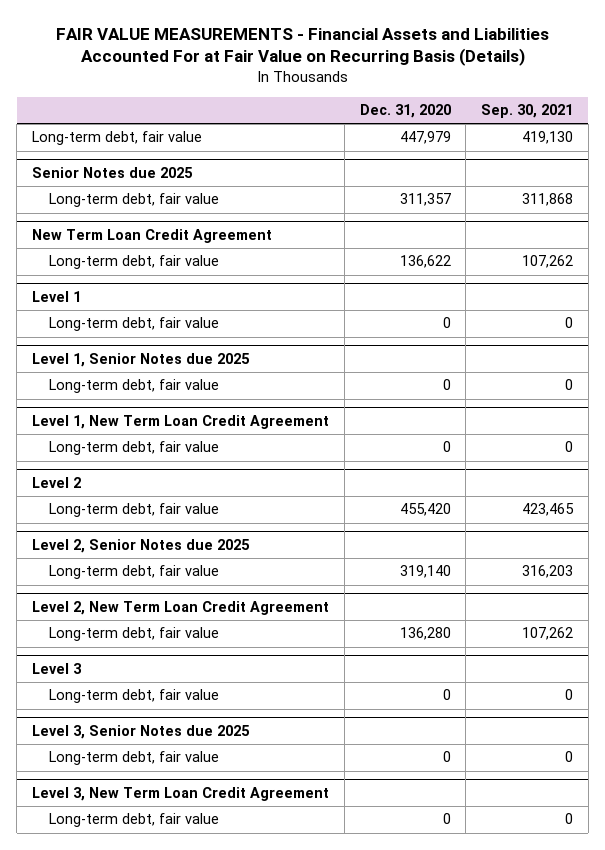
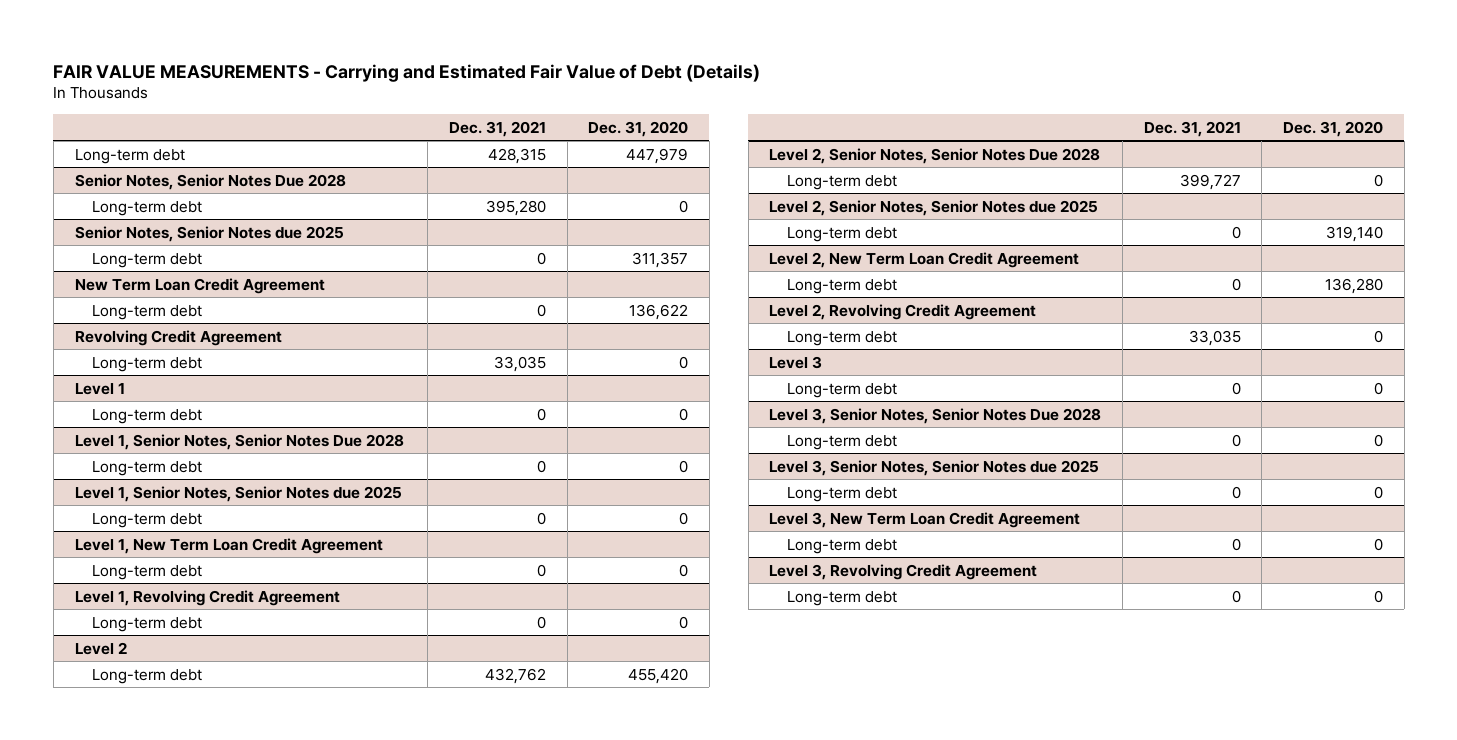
- FAIR VALUE MEASUREMENTS - Financial Assets and Liabilities Accounted For at Fair Value on Recurring Basis (Details)
+ FAIR VALUE MEASUREMENTS - Carrying and Estimated Fair Value of Debt (Details)
- | Dec. 31, 2020 | Sep. 30, 2021
+ | Dec. 31, 2021 | Dec. 31, 2020
- Long-term debt, fair value | 447,979 | 419,130
- Senior Notes due 2025
- Long-term debt, fair value | 311,357 | 311,868
+ Long-term debt | 428,315 | 447,979
+ Senior Notes, Senior Notes Due 2028
+ Long-term debt | 395,280 | 0
+ Senior Notes, Senior Notes due 2025
+ Long-term debt | 0 | 311,357
@ New Term Loan Credit Agreement
- Long-term debt, fair value | 136,622 | 107,262
+ Long-term debt | 0 | 136,622
+ Revolving Credit Agreement
+ Long-term debt | 33,035 | 0
@ Level 1
- Long-term debt, fair value | 0 | 0
- Level 1, Senior Notes due 2025
- Long-term debt, fair value | 0 | 0
@ Level 1
+ Long-term debt | 0 | 0
+ Level 1, Senior Notes, Senior Notes Due 2028
+ Long-term debt | 0 | 0
+ Level 1, Senior Notes, Senior Notes due 2025
+ Long-term debt | 0 | 0
@ Level 1, New Term Loan Credit Agreement
- Long-term debt, fair value | 0 | 0
+ Long-term debt | 0 | 0
+ Level 1, Revolving Credit Agreement
+ Long-term debt | 0 | 0
@ Level 2
- Long-term debt, fair value | 455,420 | 423,465
- Level 2, Senior Notes due 2025
- Long-term debt, fair value | 319,140 | 316,203
@ Level 2
+ Long-term debt | 432,762 | 455,420
+ Level 2, Senior Notes, Senior Notes Due 2028
+ Long-term debt | 399,727 | 0
+ Level 2, Senior Notes, Senior Notes due 2025
+ Long-term debt | 0 | 319,140
@ Level 2, New Term Loan Credit Agreement
- Long-term debt, fair value | 136,280 | 107,262
+ Long-term debt | 0 | 136,280
+ Level 2, Revolving Credit Agreement
+ Long-term debt | 33,035 | 0
@ Level 3
- Long-term debt, fair value | 0 | 0
- Level 3, Senior Notes due 2025
- Long-term debt, fair value | 0 | 0
@ Level 3
+ Long-term debt | 0 | 0
+ Level 3, Senior Notes, Senior Notes Due 2028
+ Long-term debt | 0 | 0
+ Level 3, Senior Notes, Senior Notes due 2025
+ Long-term debt | 0 | 0
@ Level 3, New Term Loan Credit Agreement
- Long-term debt, fair value | 0 | 0
+ Long-term debt | 0 | 0
+ Level 3, Revolving Credit Agreement
+ Long-term debt | 0 | 0

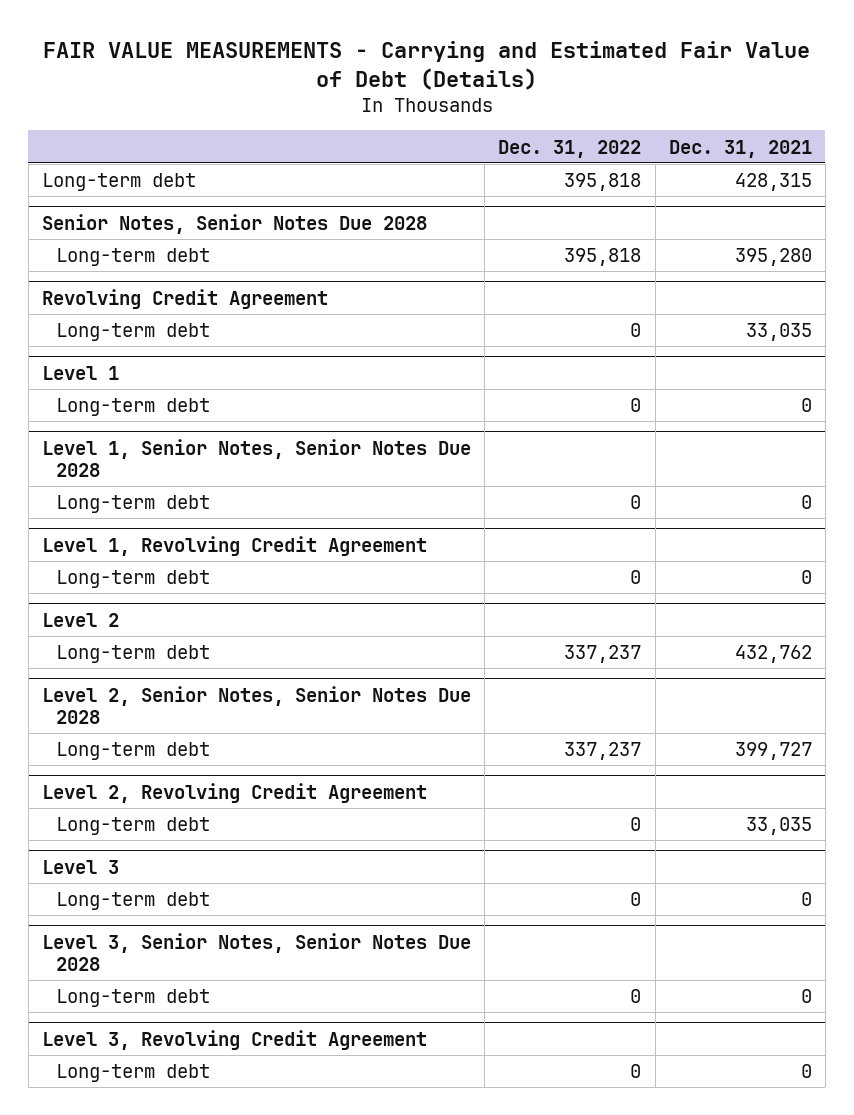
- | Dec. 31, 2021 | Dec. 31, 2020
+ | Dec. 31, 2022 | Dec. 31, 2021
- Senior Notes, Senior Notes due 2025
- Long-term debt | 0 | 311,357
- New Term Loan Credit Agreement
- Long-term debt | 0 | 136,622
- Level 1, Senior Notes, Senior Notes due 2025
- Long-term debt | 0 | 0
- Level 1, New Term Loan Credit Agreement
- Long-term debt | 0 | 0
- Level 2, Senior Notes, Senior Notes due 2025
- Long-term debt | 0 | 319,140
- Level 2, New Term Loan Credit Agreement
- Long-term debt | 0 | 136,280
- Level 3, Senior Notes, Senior Notes due 2025
- Long-term debt | 0 | 0
- Level 3, New Term Loan Credit Agreement
- Long-term debt | 0 | 0

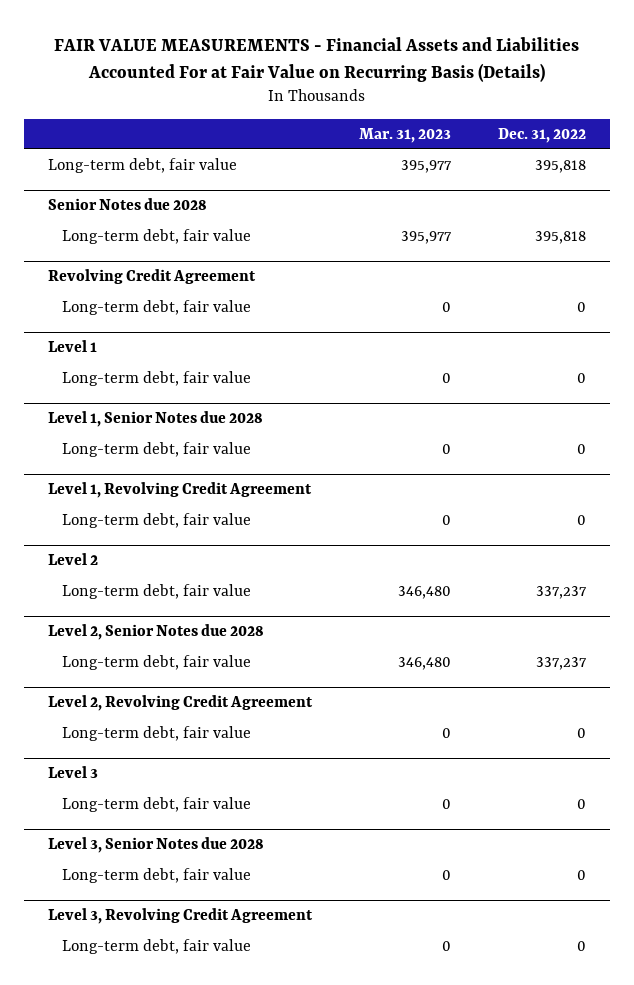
- FAIR VALUE MEASUREMENTS - Carrying and Estimated Fair Value of Debt (Details)
+ FAIR VALUE MEASUREMENTS - Financial Assets and Liabilities Accounted For at Fair Value on Recurring Basis (Details)
- | Dec. 31, 2022 | Dec. 31, 2021
+ | Mar. 31, 2023 | Dec. 31, 2022
- Long-term debt | 395,818 | 428,315
- Senior Notes, Senior Notes Due 2028
- Long-term debt | 395,818 | 395,280
+ Long-term debt, fair value | 395,977 | 395,818
+ Senior Notes due 2028
+ Long-term debt, fair value | 395,977 | 395,818
@ Revolving Credit Agreement
- Long-term debt | 0 | 33,035
+ Long-term debt, fair value | 0 | 0
@ Level 1
- Long-term debt | 0 | 0
- Level 1, Senior Notes, Senior Notes Due 2028
- Long-term debt | 0 | 0
@ Level 1
+ Long-term debt, fair value | 0 | 0
+ Level 1, Senior Notes due 2028
+ Long-term debt, fair value | 0 | 0
@ Level 1, Revolving Credit Agreement
- Long-term debt | 0 | 0
+ Long-term debt, fair value | 0 | 0
@ Level 2
- Long-term debt | 337,237 | 432,762
- Level 2, Senior Notes, Senior Notes Due 2028
- Long-term debt | 337,237 | 399,727
@ Level 2
+ Long-term debt, fair value | 346,480 | 337,237
+ Level 2, Senior Notes due 2028
+ Long-term debt, fair value | 346,480 | 337,237
@ Level 2, Revolving Credit Agreement
- Long-term debt | 0 | 33,035
+ Long-term debt, fair value | 0 | 0
@ Level 3
- Long-term debt | 0 | 0
- Level 3, Senior Notes, Senior Notes Due 2028
- Long-term debt | 0 | 0
@ Level 3
+ Long-term debt, fair value | 0 | 0
+ Level 3, Senior Notes due 2028
+ Long-term debt, fair value | 0 | 0
@ Level 3, Revolving Credit Agreement
- Long-term debt | 0 | 0
+ Long-term debt, fair value | 0 | 0

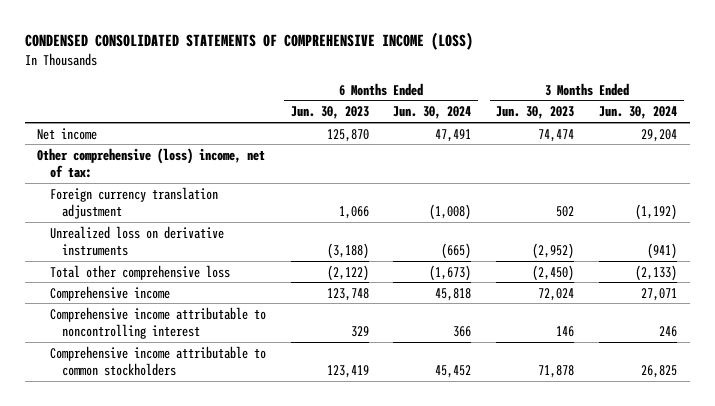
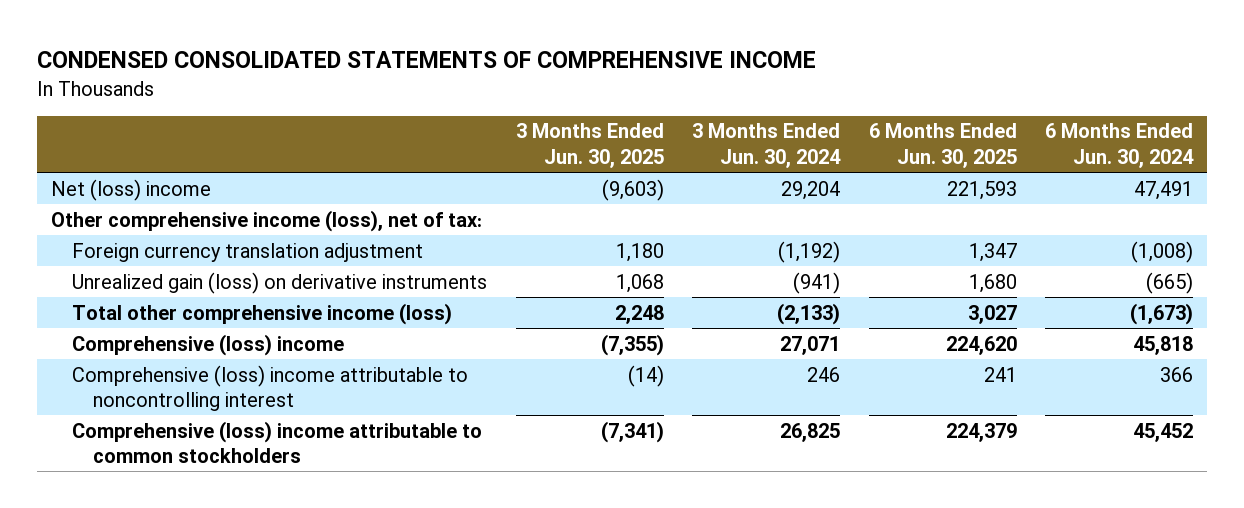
- CONDENSED CONSOLIDATED STATEMENTS OF COMPREHENSIVE INCOME (LOSS)
+ CONDENSED CONSOLIDATED STATEMENTS OF COMPREHENSIVE INCOME
- | 6 Months Ended Jun. 30, 2023 | 6 Months Ended Jun. 30, 2024 | 3 Months Ended Jun. 30, 2023 | 3 Months Ended Jun. 30, 2024
+ | 3 Months Ended Jun. 30, 2025 | 3 Months Ended Jun. 30, 2024 | 6 Months Ended Jun. 30, 2025 | 6 Months Ended Jun. 30, 2024
- Net income | 125,870 | 47,491 | 74,474 | 29,204
- Other comprehensive (loss) income, net of tax:
+ Net (loss) income | (9,603) | 29,204 | 221,593 | 47,491
+ Other comprehensive income (loss), net of tax:
- Unrealized loss on derivative instruments | (3,188) | (665) | (2,952) | (941)
- Total other comprehensive loss | (2,122) | (1,673) | (2,450) | (2,133)
- Comprehensive income | 123,748 | 45,818 | 72,024 | 27,071
- Comprehensive income attributable to noncontrolling interest | 329 | 366 | 146 | 246
- Comprehensive income attributable to common stockholders | 123,419 | 45,452 | 71,878 | 26,825
+ Unrealized gain (loss) on derivative instruments | 1,068 | (941) | 1,680 | (665)
+ Total other comprehensive income (loss) | 2,248 | (2,133) | 3,027 | (1,673)
+ Comprehensive (loss) income | (7,355) | 27,071 | 224,620 | 45,818
+ Comprehensive (loss) income attributable to noncontrolling interest | (14) | 246 | 241 | 366
+ Comprehensive (loss) income attributable to common stockholders | (7,341) | 26,825 | 224,379 | 45,452

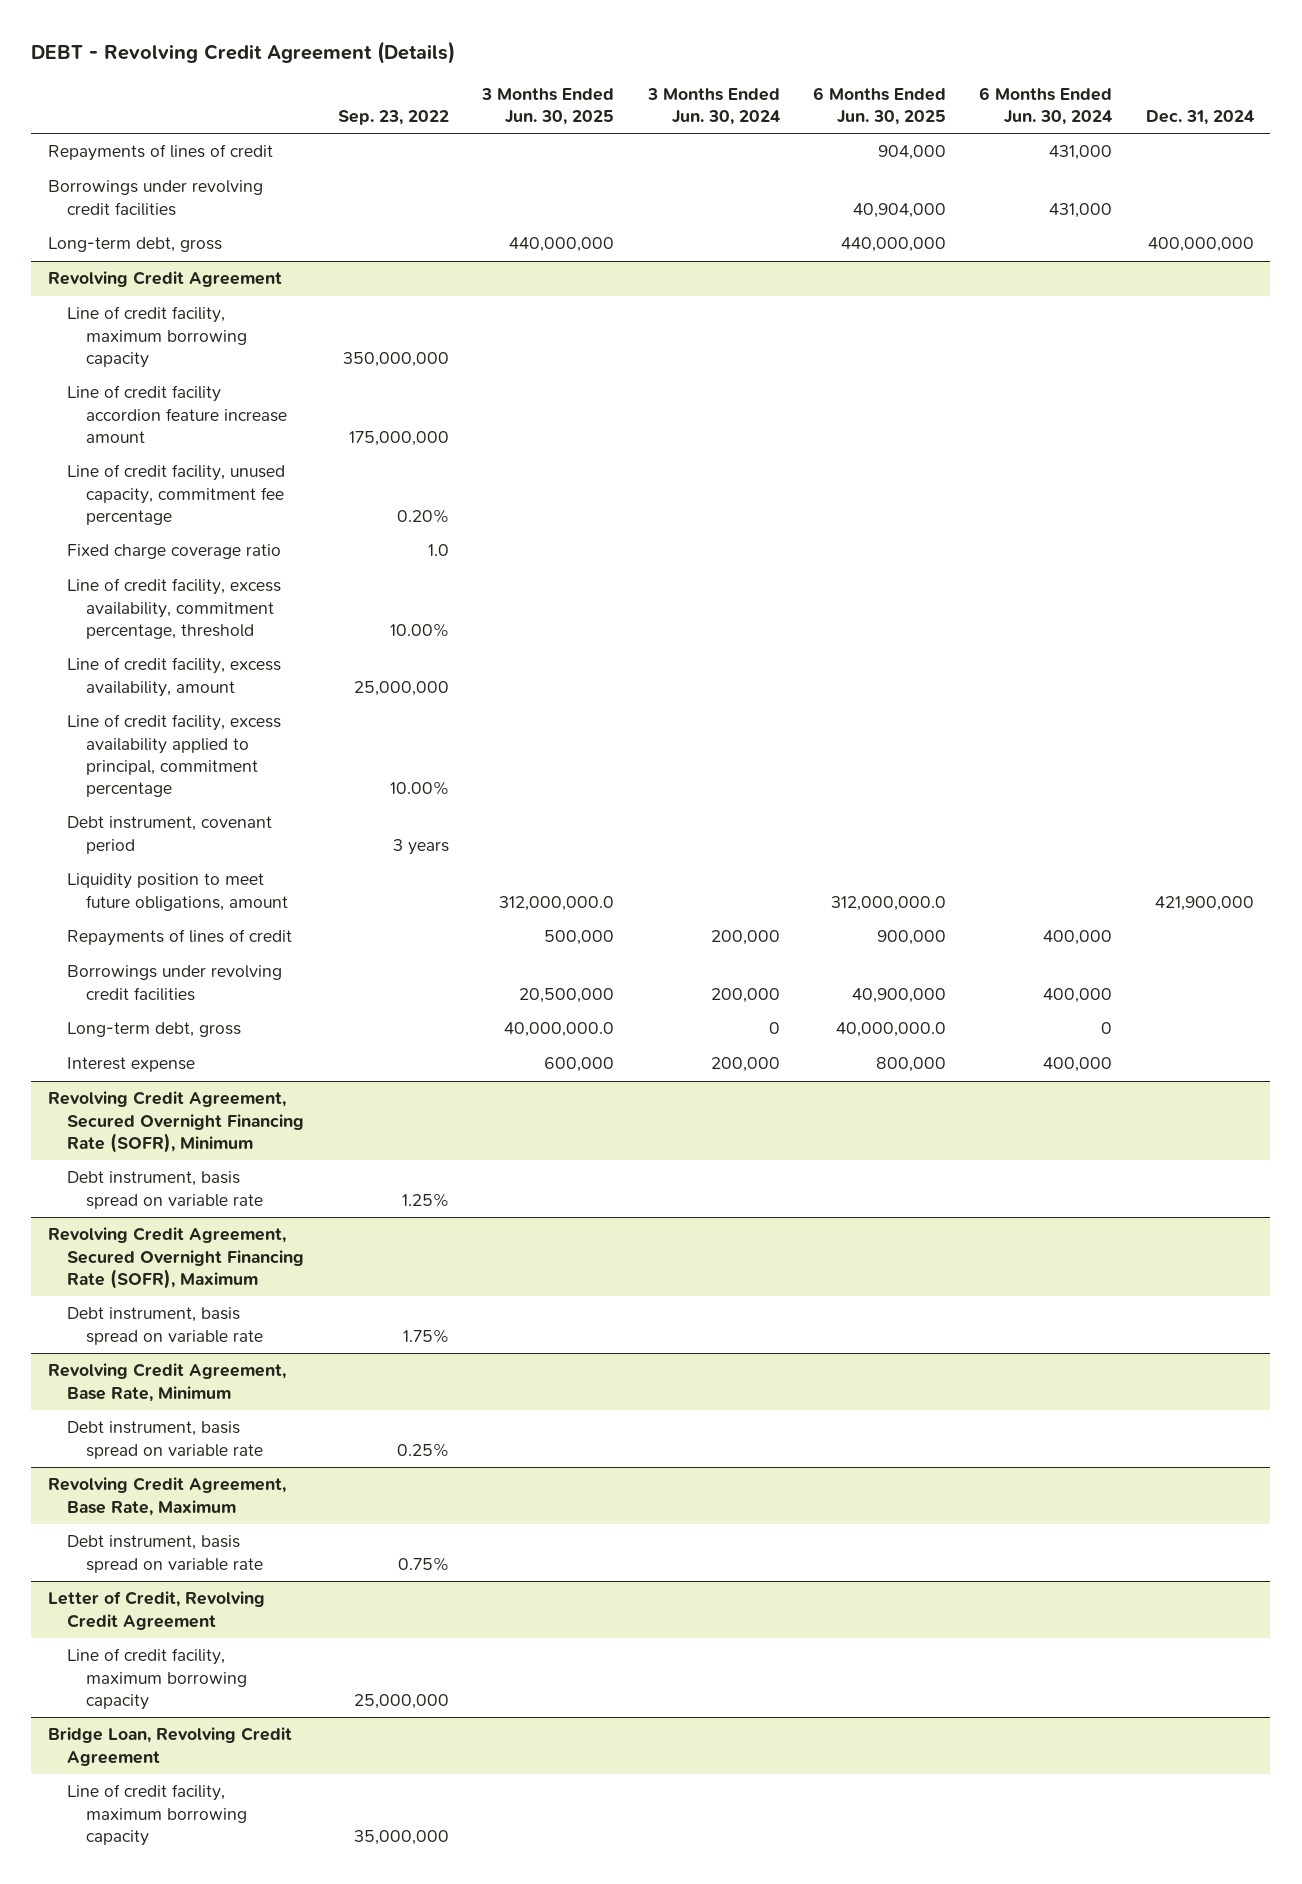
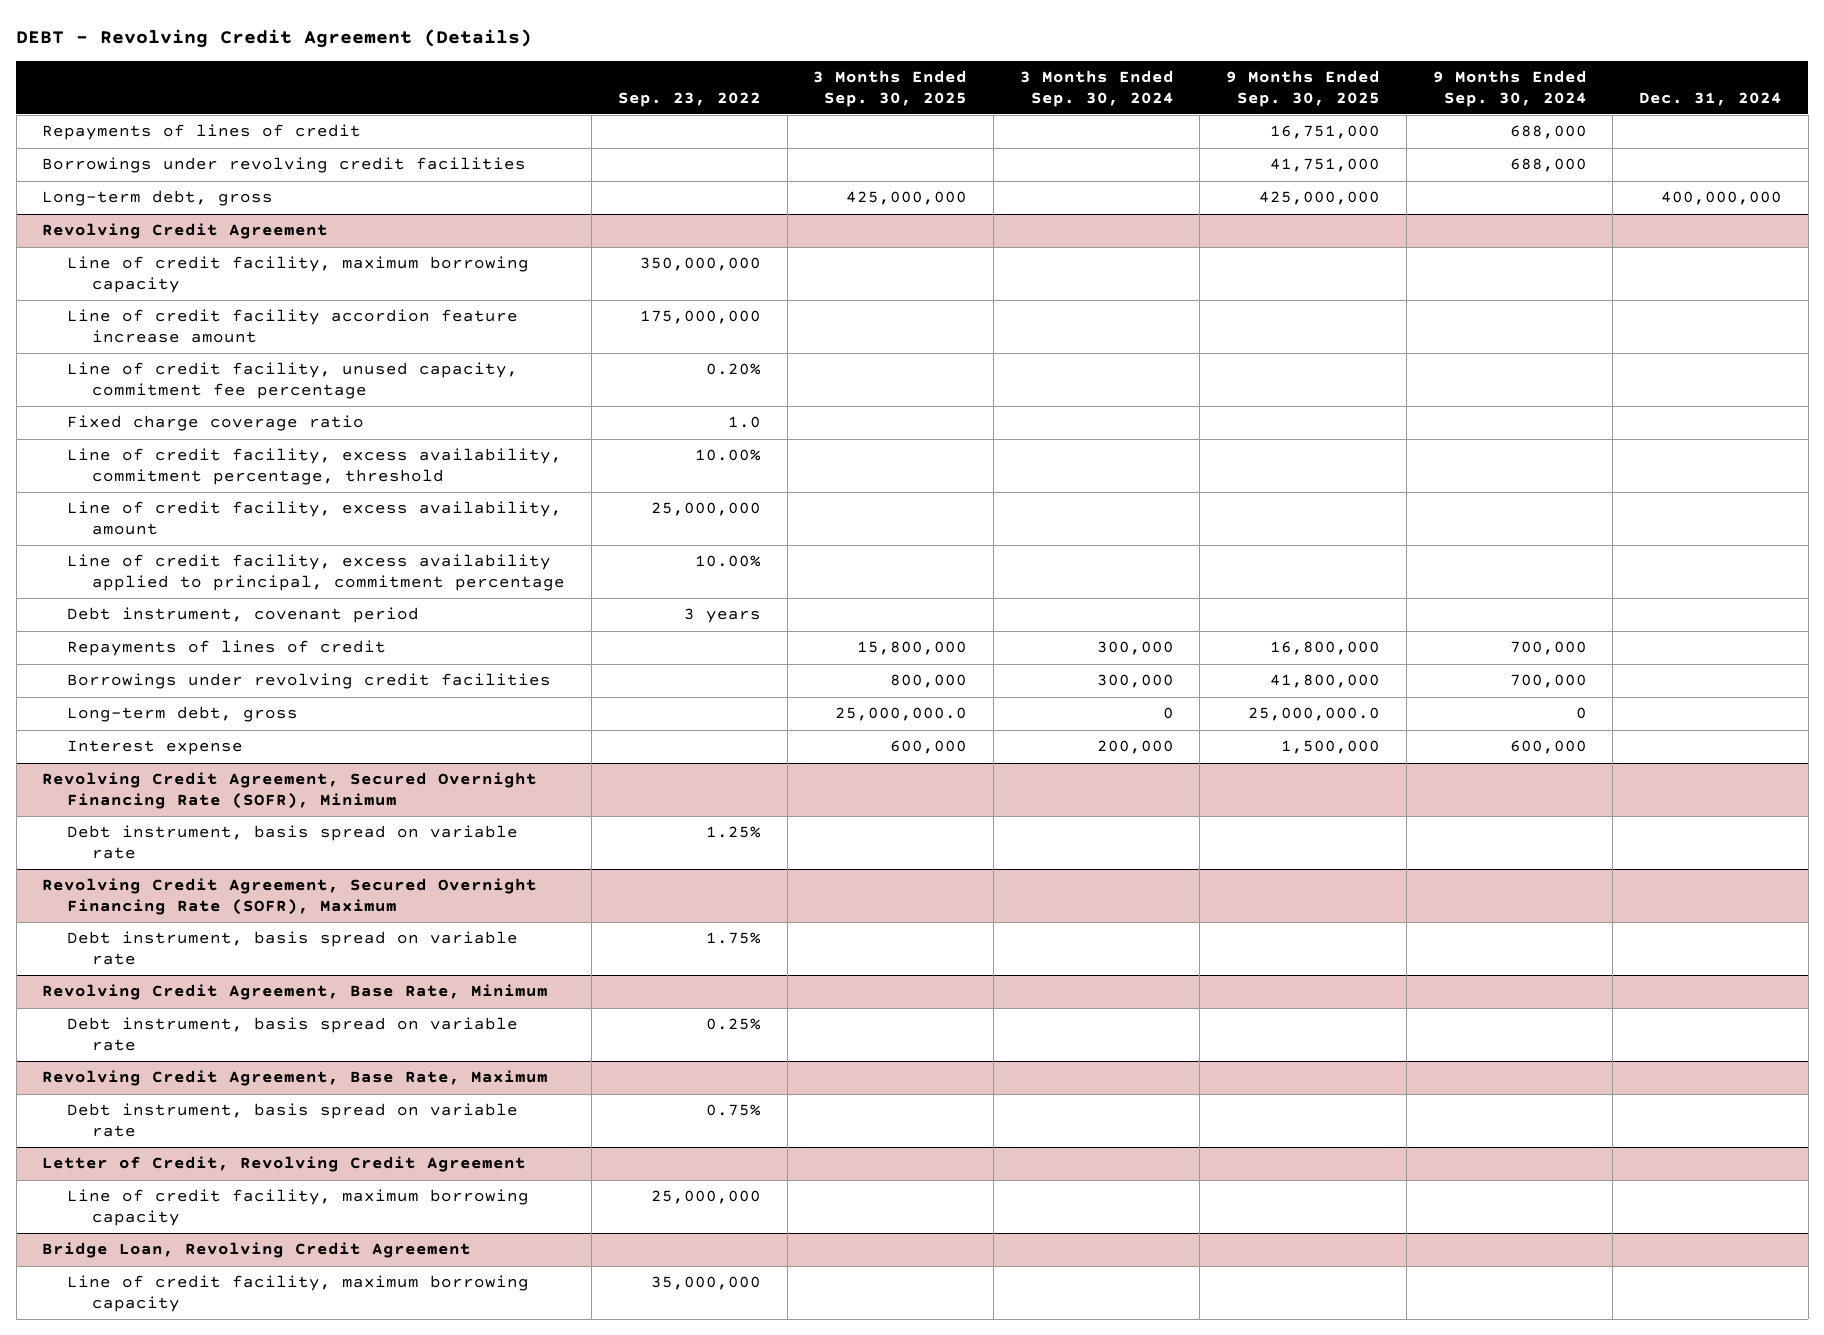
- | Sep. 23, 2022 | 3 Months Ended Jun. 30, 2025 | 3 Months Ended Jun. 30, 2024 | 6 Months Ended Jun. 30, 2025 | 6 Months Ended Jun. 30, 2024 | Dec. 31, 2024
+ | Sep. 23, 2022 | 3 Months Ended Sep. 30, 2025 | 3 Months Ended Sep. 30, 2024 | 9 Months Ended Sep. 30, 2025 | 9 Months Ended Sep. 30, 2024 | Dec. 31, 2024
@ Revolving Credit Agreement
- Liquidity position to meet future obligations, amount | | 312,000,000.0 | | 312,000,000.0 | | 421,900,000

